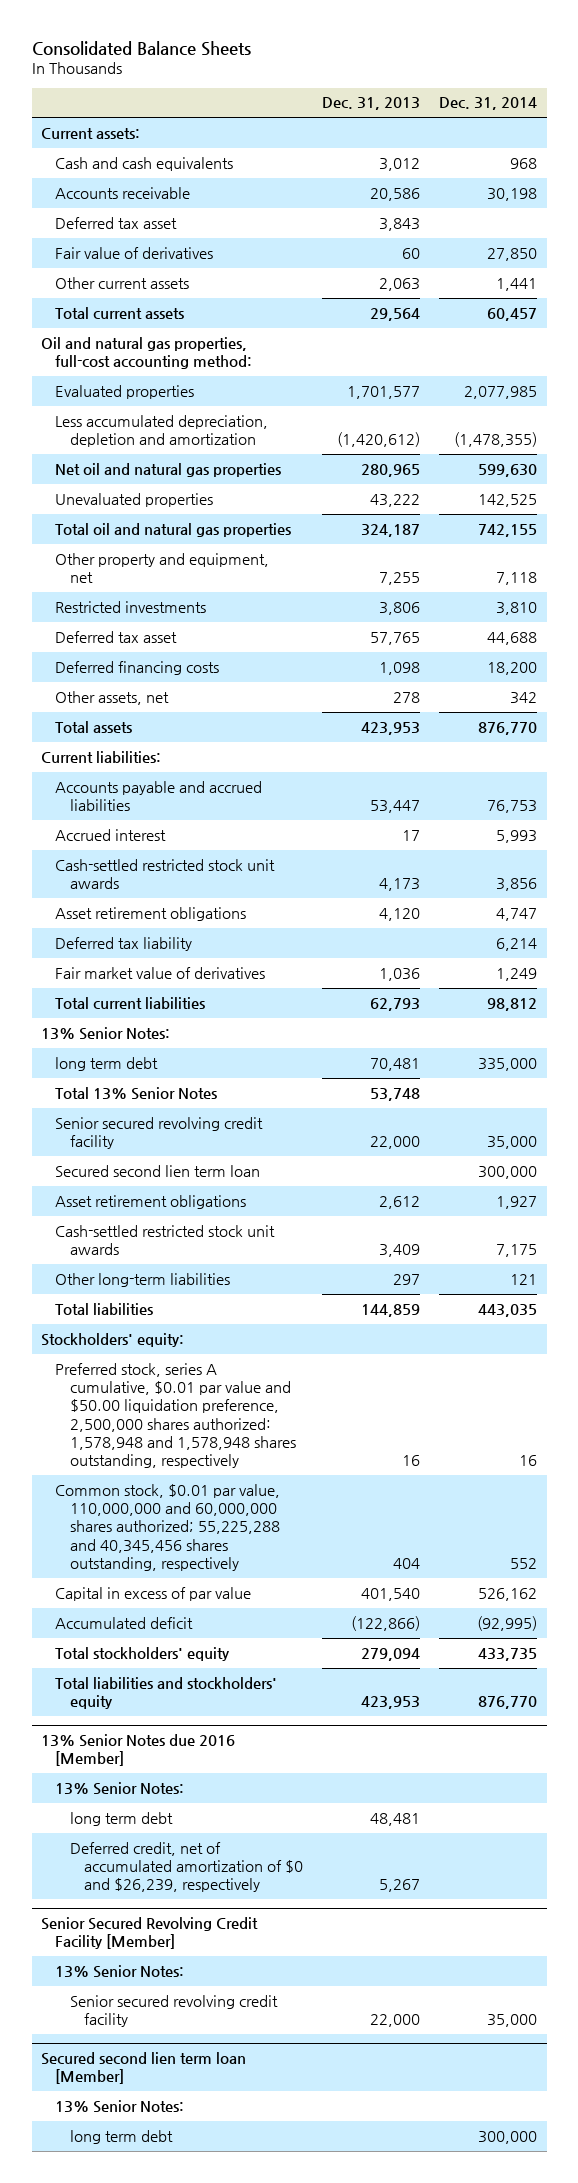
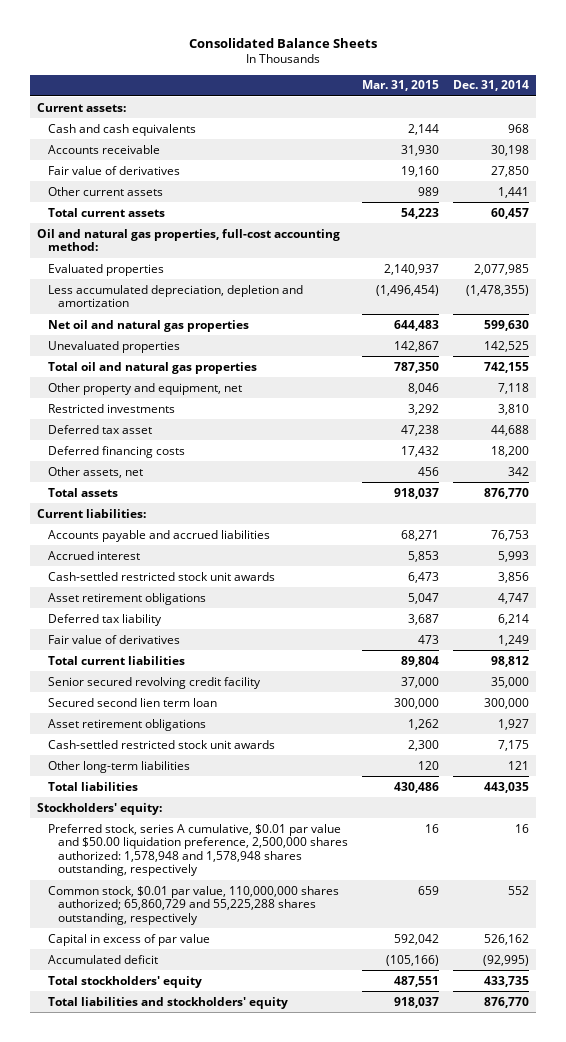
- | Dec. 31, 2013 | Dec. 31, 2014
+ | Mar. 31, 2015 | Dec. 31, 2014
- Deferred tax asset | 3,843 |
- Fair market value of derivatives | 1,036 | 1,249
+ Fair value of derivatives | 473 | 1,249
- 13% Senior Notes:
- long term debt | 70,481 | 335,000
- Total 13% Senior Notes | 53,748 |
- Common stock, $0.01 par value, 110,000,000 and 60,000,000 shares authorized; 55,225,288 and 40,345,456 shares outstanding, respectively | 404 | 552
+ Common stock, $0.01 par value, 110,000,000 shares authorized; 65,860,729 and 55,225,288 shares outstanding, respectively | 659 | 552
- 13% Senior Notes due 2016 [Member]
- 13% Senior Notes:
- long term debt | 48,481 |
- Deferred credit, net of accumulated amortization of $0 and $26,239, respectively | 5,267 |
- Senior Secured Revolving Credit Facility [Member]
- 13% Senior Notes:
- Senior secured revolving credit facility | 22,000 | 35,000
- Secured second lien term loan [Member]
- 13% Senior Notes:
- long term debt | | 300,000

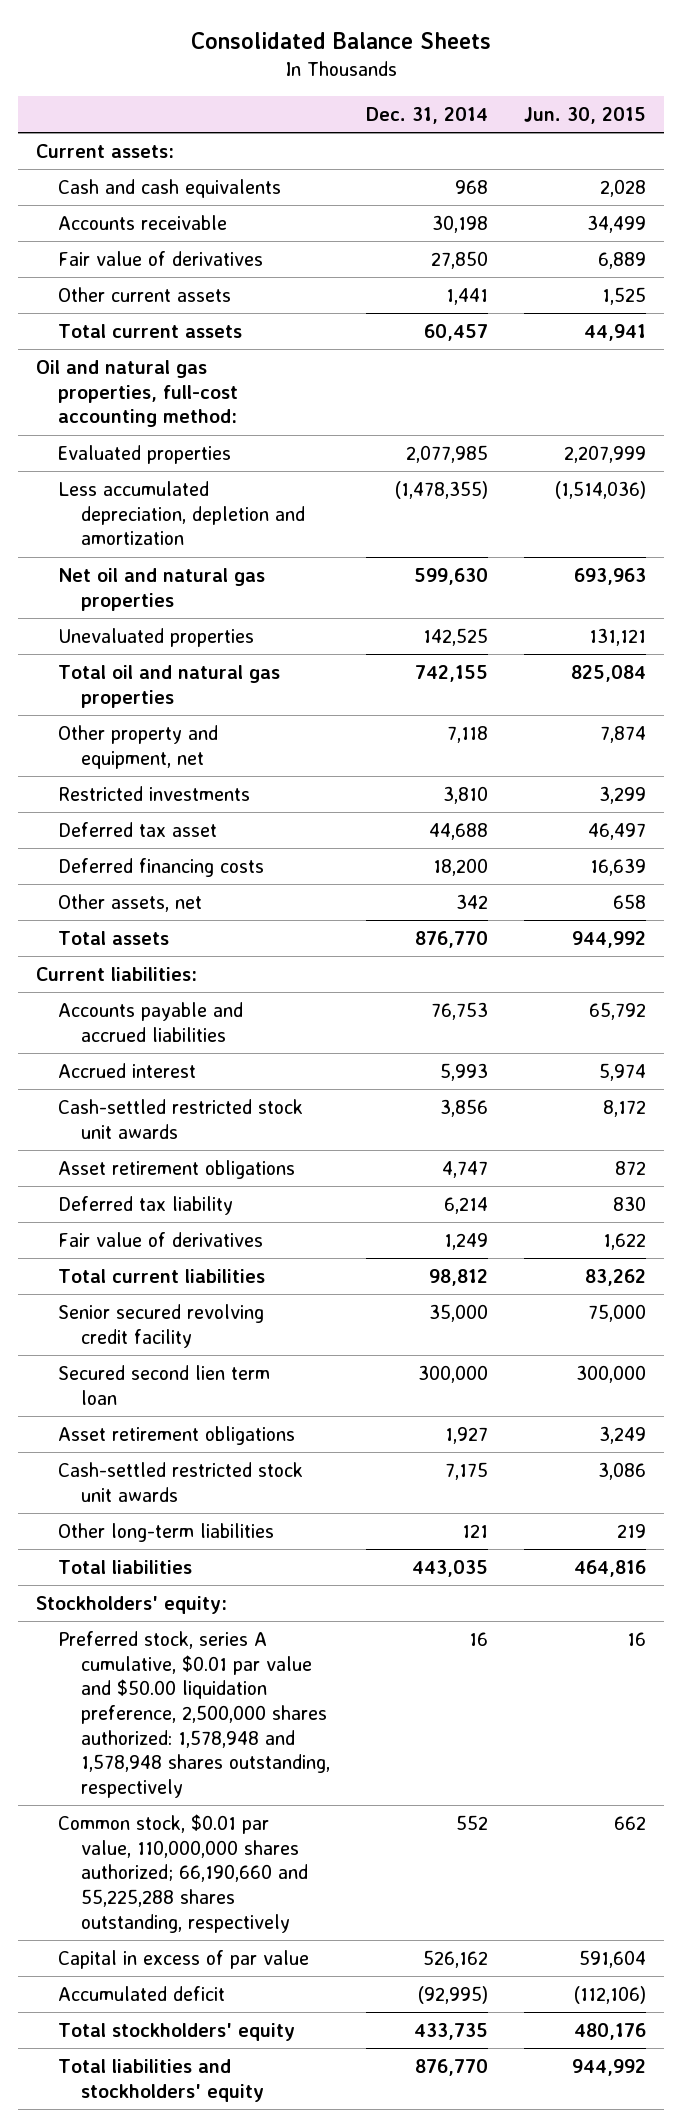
- | Mar. 31, 2015 | Dec. 31, 2014
+ | Dec. 31, 2014 | Jun. 30, 2015
- Common stock, $0.01 par value, 110,000,000 shares authorized; 65,860,729 and 55,225,288 shares outstanding, respectively | 659 | 552
+ Common stock, $0.01 par value, 110,000,000 shares authorized; 66,190,660 and 55,225,288 shares outstanding, respectively | 552 | 662

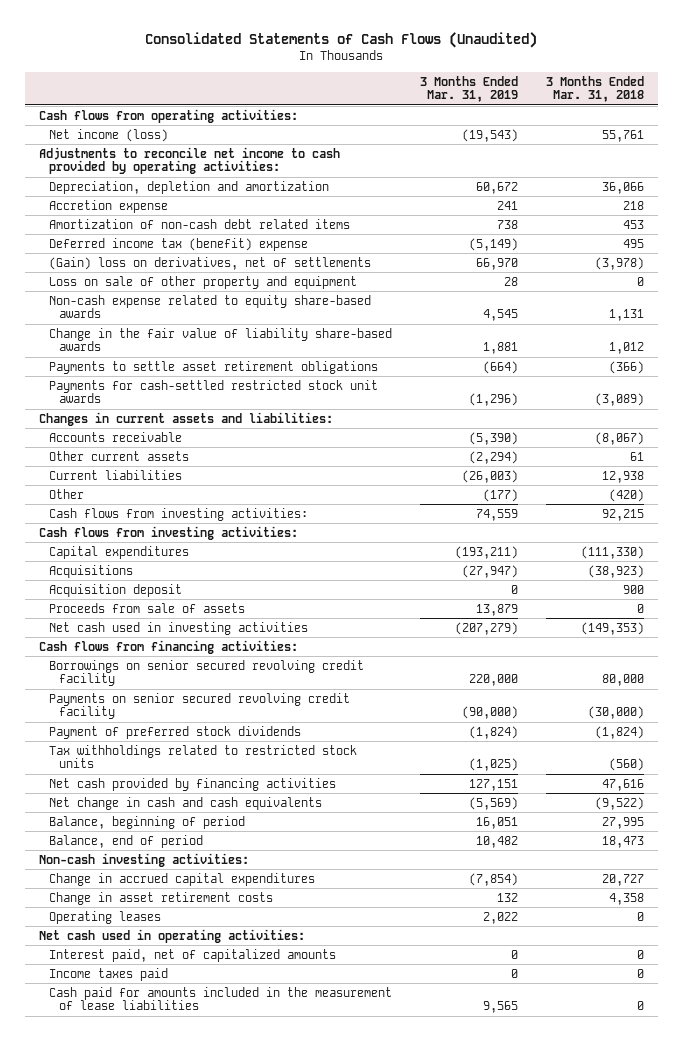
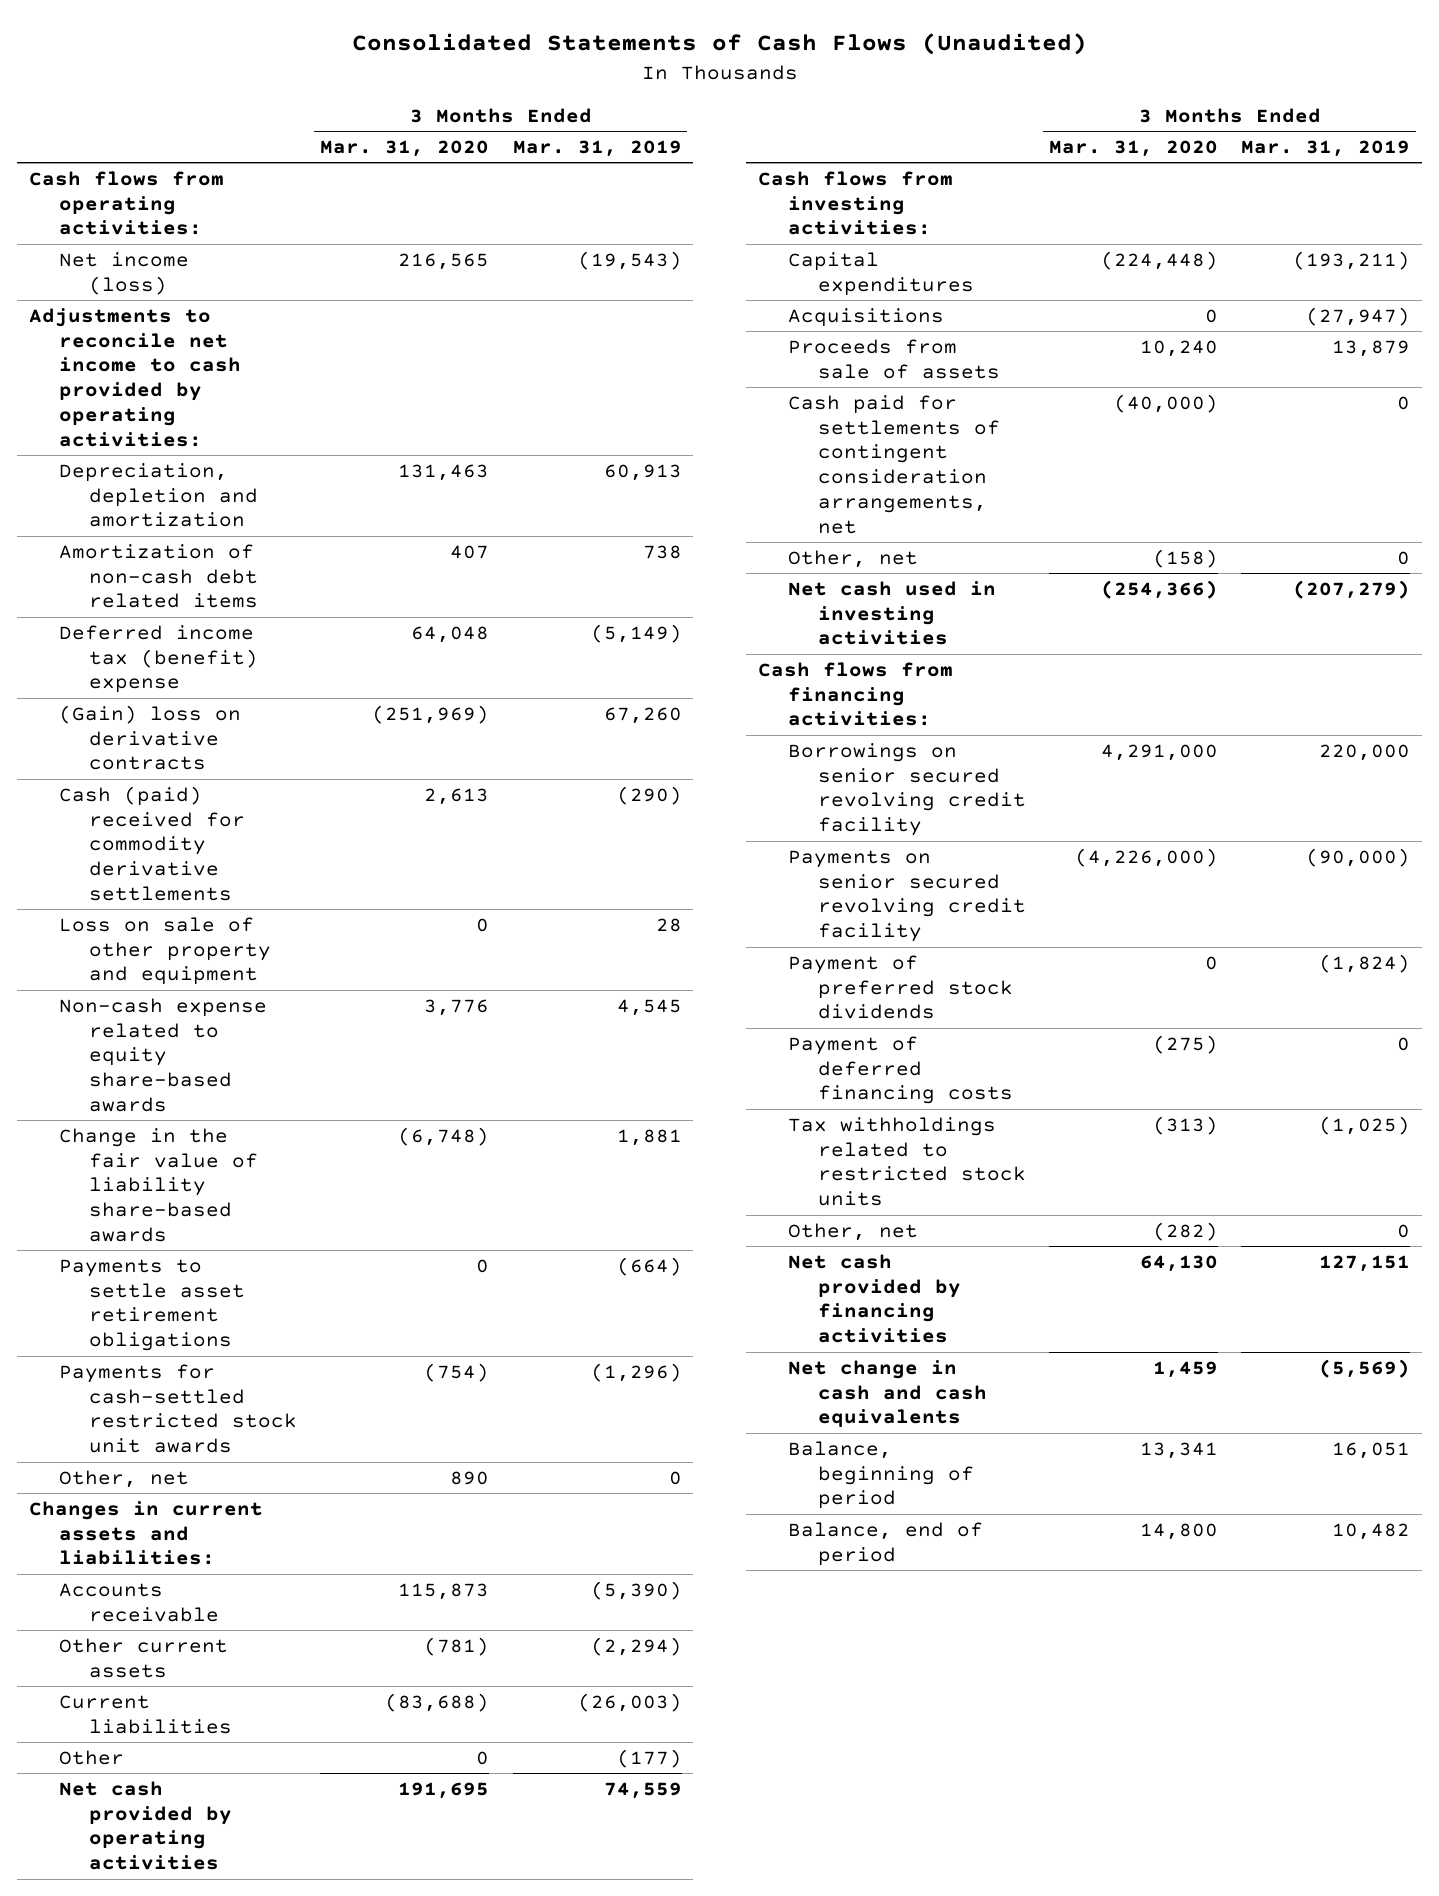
- | 3 Months Ended Mar. 31, 2019 | 3 Months Ended Mar. 31, 2018
+ | 3 Months Ended Mar. 31, 2020 | 3 Months Ended Mar. 31, 2019
- Depreciation, depletion and amortization | 60,672 | 36,066
- Accretion expense | 241 | 218
+ Depreciation, depletion and amortization | 131,463 | 60,913
- (Gain) loss on derivatives, net of settlements | 66,970 | (3,978)
+ (Gain) loss on derivative contracts | (251,969) | 67,260
+ Cash (paid) received for commodity derivative settlements | 2,613 | (290)
+ Other, net | 890 | 0
- Cash flows from investing activities: | 74,559 | 92,215
+ Net cash provided by operating activities | 191,695 | 74,559
- Acquisition deposit | 0 | 900
+ Cash paid for settlements of contingent consideration arrangements, net | (40,000) | 0
+ Other, net | (158) | 0
+ Payment of deferred financing costs | (275) | 0
+ Other, net | (282) | 0
- Non-cash investing activities:
- Change in accrued capital expenditures | (7,854) | 20,727
- Change in asset retirement costs | 132 | 4,358
- Operating leases | 2,022 | 0
- Net cash used in operating activities:
- Interest paid, net of capitalized amounts | 0 | 0
- Income taxes paid | 0 | 0
- Cash paid for amounts included in the measurement of lease liabilities | 9,565 | 0

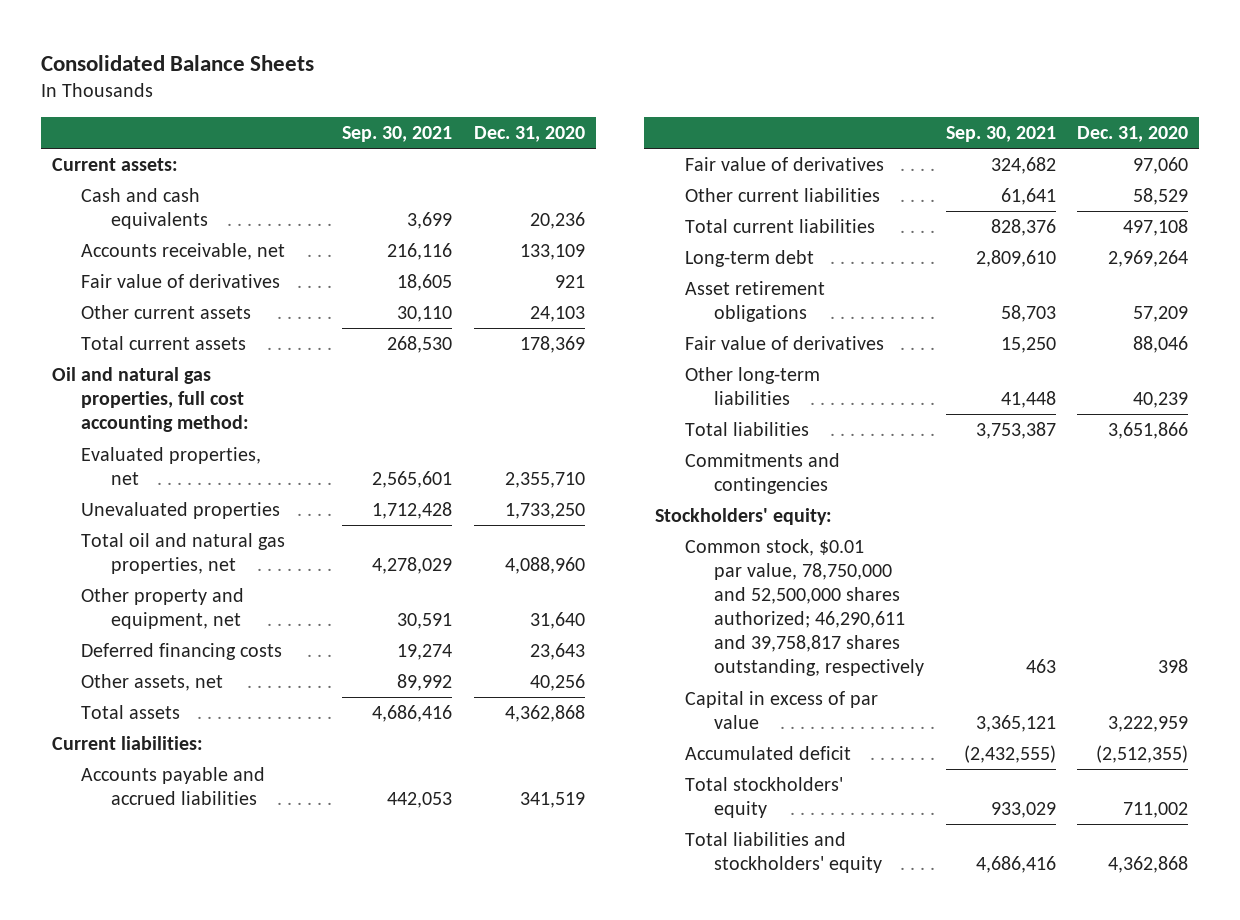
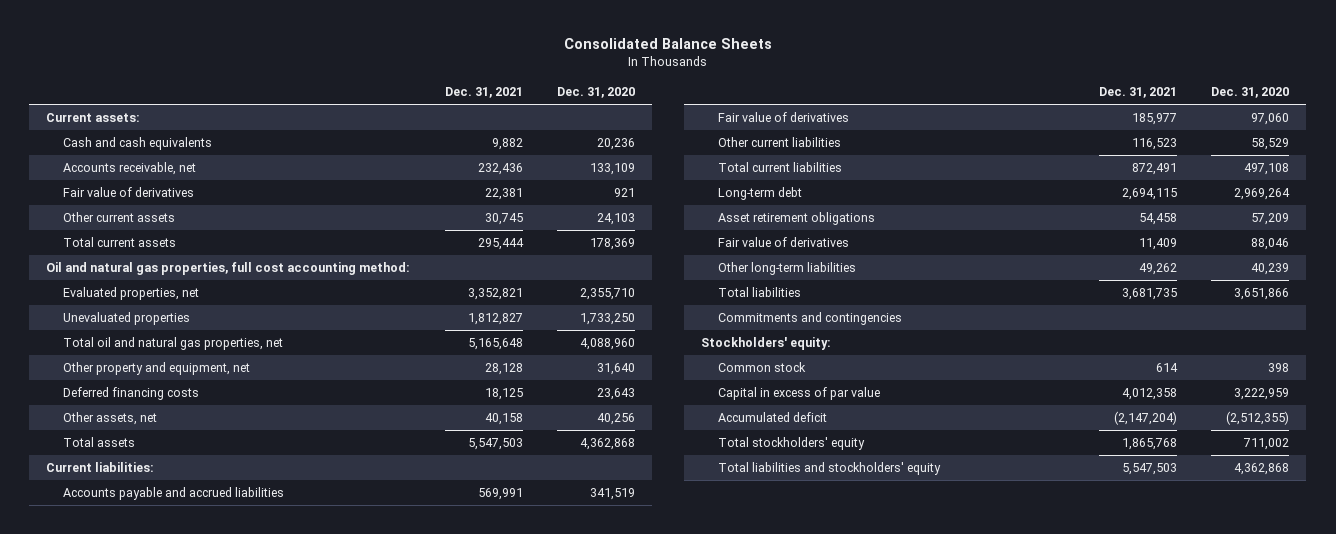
- | Sep. 30, 2021 | Dec. 31, 2020
+ | Dec. 31, 2021 | Dec. 31, 2020
- Common stock, $0.01 par value, 78,750,000 and 52,500,000 shares authorized; 46,290,611 and 39,758,817 shares outstanding, respectively | 463 | 398
+ Common stock | 614 | 398

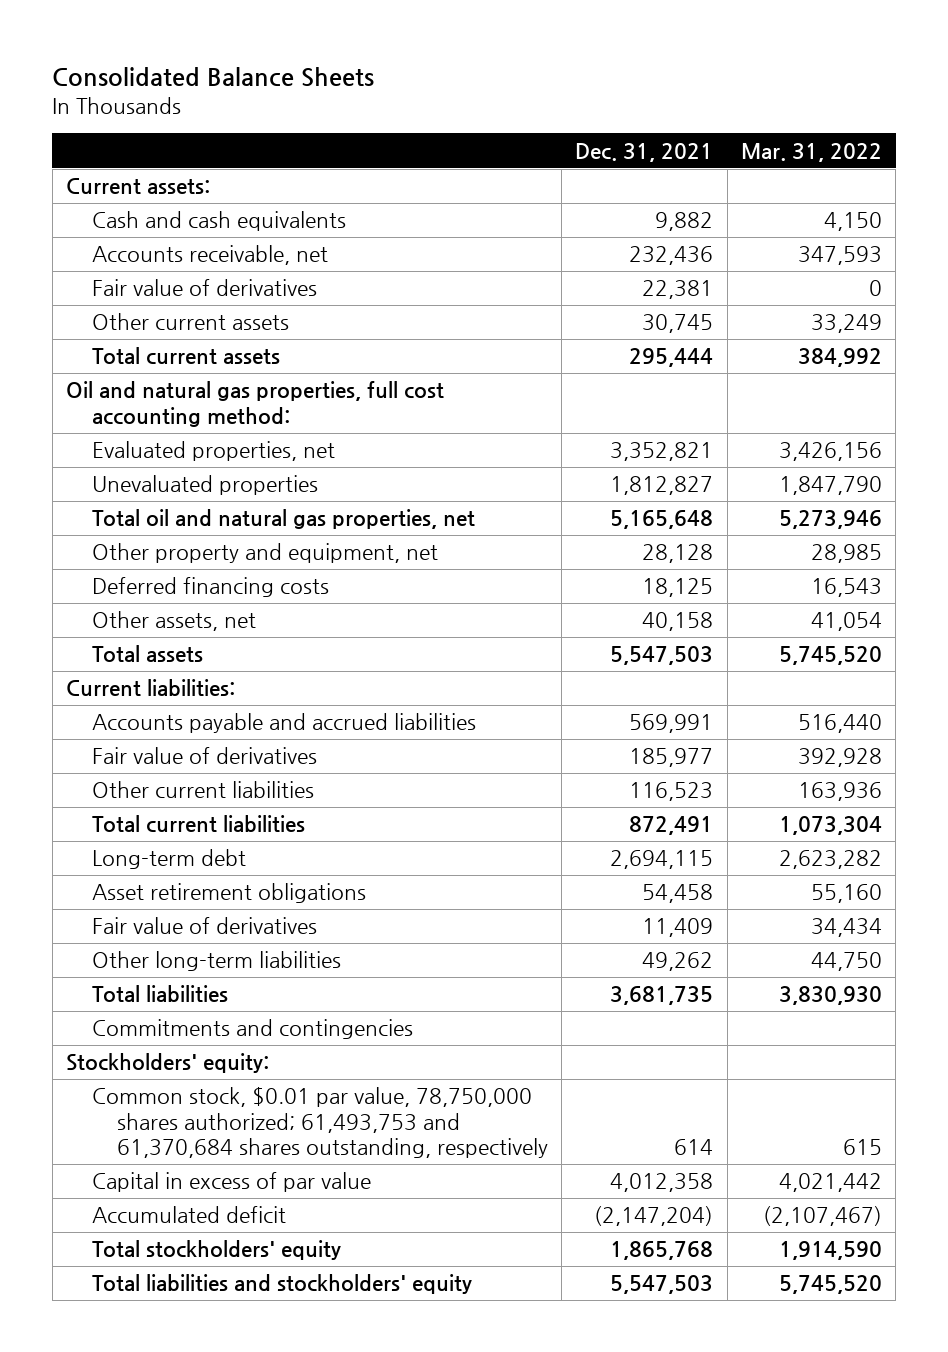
- | Dec. 31, 2021 | Dec. 31, 2020
+ | Dec. 31, 2021 | Mar. 31, 2022
- Common stock | 614 | 398
+ Common stock, $0.01 par value, 78,750,000 shares authorized; 61,493,753 and 61,370,684 shares outstanding, respectively | 614 | 615

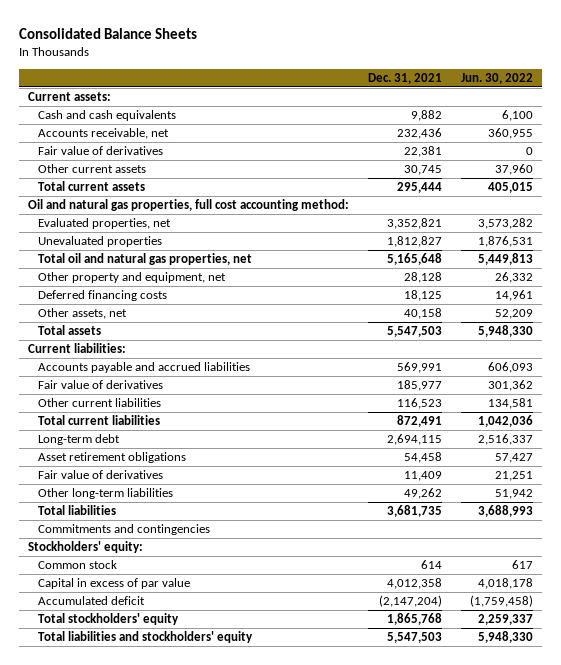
- | Dec. 31, 2021 | Mar. 31, 2022
+ | Dec. 31, 2021 | Jun. 30, 2022
- Common stock, $0.01 par value, 78,750,000 shares authorized; 61,493,753 and 61,370,684 shares outstanding, respectively | 614 | 615
+ Common stock | 614 | 617

